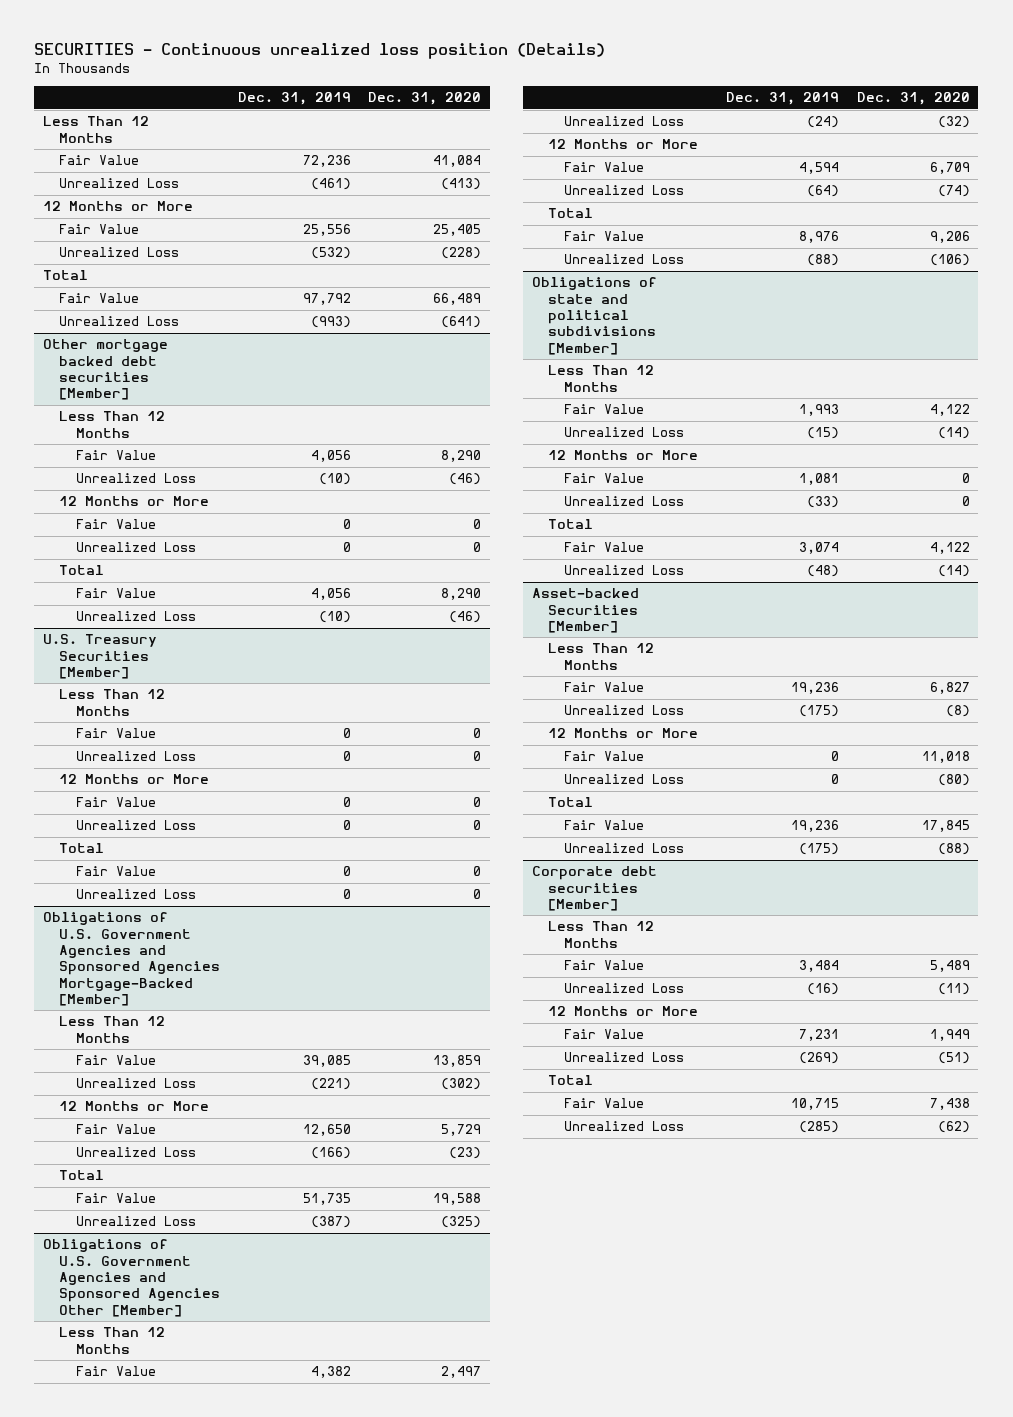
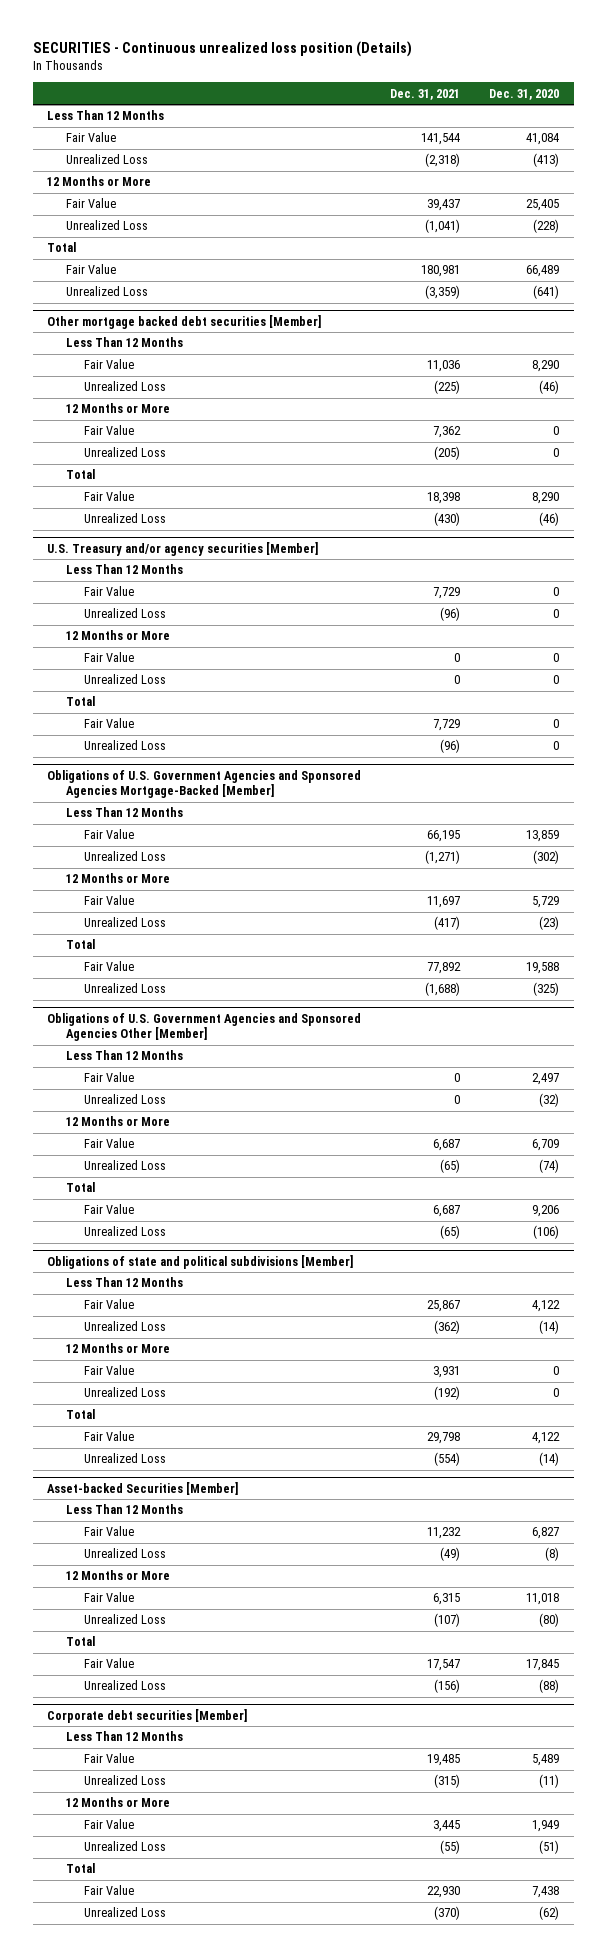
- | Dec. 31, 2019 | Dec. 31, 2020
+ | Dec. 31, 2021 | Dec. 31, 2020
- U.S. Treasury Securities [Member]
+ U.S. Treasury and/or agency securities [Member]

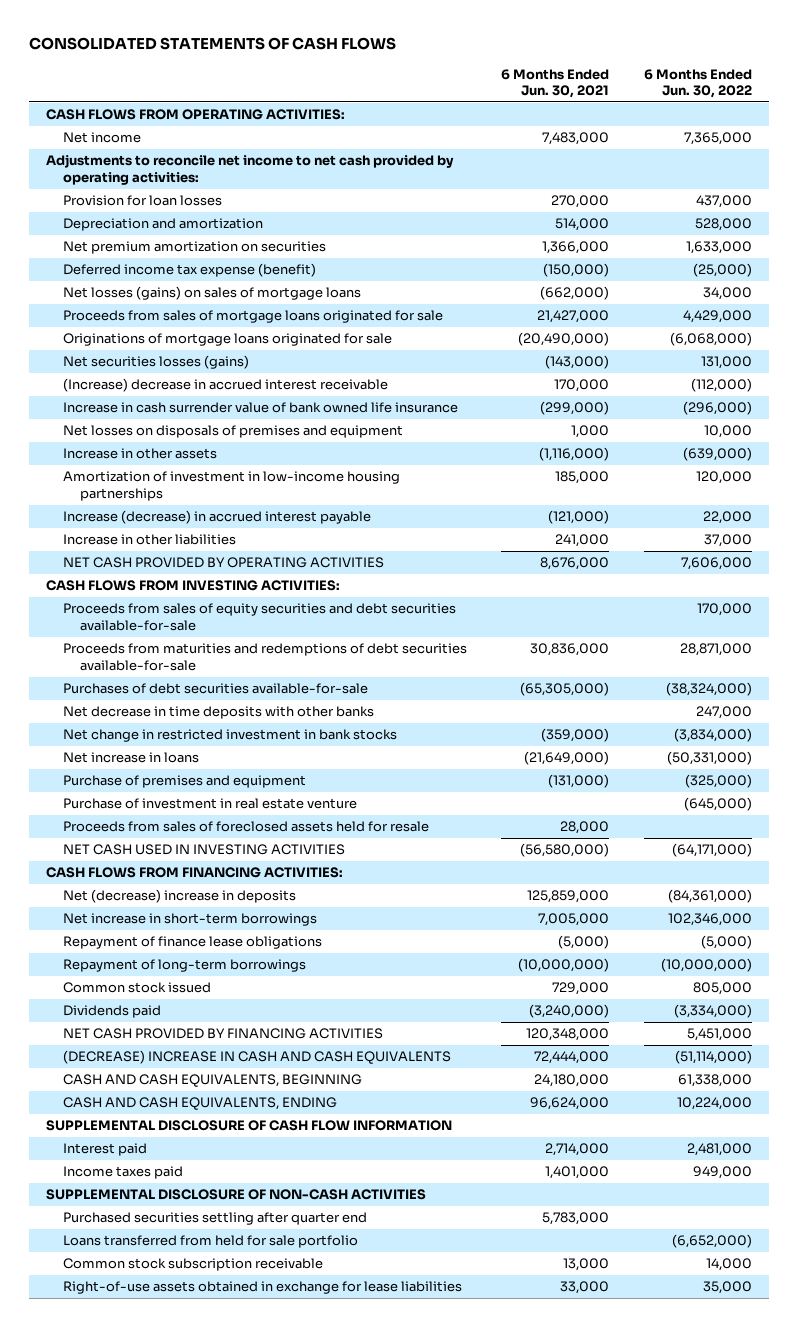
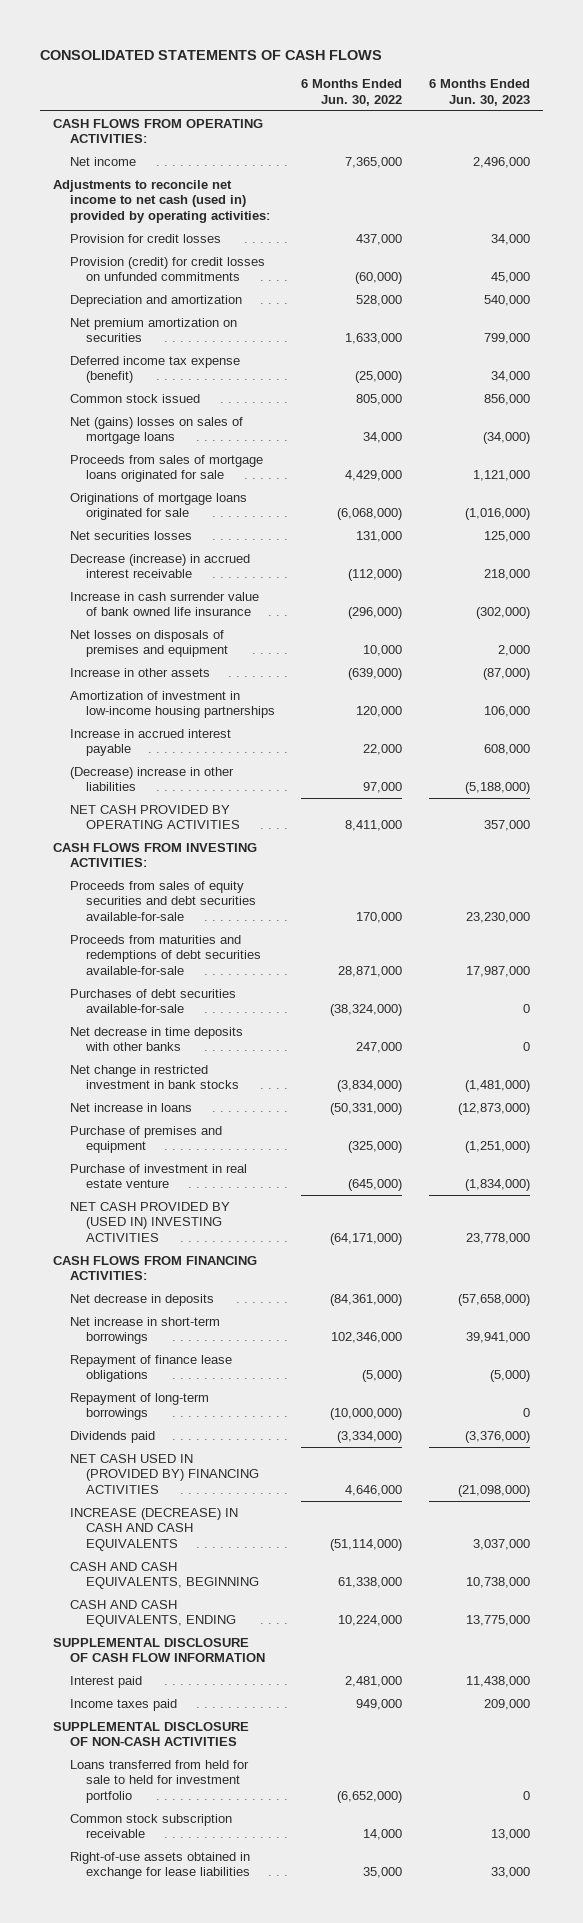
- | 6 Months Ended Jun. 30, 2021 | 6 Months Ended Jun. 30, 2022
+ | 6 Months Ended Jun. 30, 2022 | 6 Months Ended Jun. 30, 2023
- Adjustments to reconcile net income to net cash provided by operating activities:
- Provision for loan losses | 270,000 | 437,000
+ Adjustments to reconcile net income to net cash (used in) provided by operating activities:
+ Provision for credit losses | 437,000 | 34,000
+ Provision (credit) for credit losses on unfunded commitments | (60,000) | 45,000
- Net losses (gains) on sales of mortgage loans | (662,000) | 34,000
moved up: Common stock issued | 805,000 | 856,000
+ Net (gains) losses on sales of mortgage loans | 34,000 | (34,000)
- Net securities losses (gains) | (143,000) | 131,000
- (Increase) decrease in accrued interest receivable | 170,000 | (112,000)
+ Net securities losses | 131,000 | 125,000
+ Decrease (increase) in accrued interest receivable | (112,000) | 218,000
- Increase (decrease) in accrued interest payable | (121,000) | 22,000
- Increase in other liabilities | 241,000 | 37,000
- NET CASH PROVIDED BY OPERATING ACTIVITIES | 8,676,000 | 7,606,000
+ Increase in accrued interest payable | 22,000 | 608,000
+ (Decrease) increase in other liabilities | 97,000 | (5,188,000)
+ NET CASH PROVIDED BY OPERATING ACTIVITIES | 8,411,000 | 357,000
- Proceeds from sales of foreclosed assets held for resale | 28,000 |
- NET CASH USED IN INVESTING ACTIVITIES | (56,580,000) | (64,171,000)
+ NET CASH PROVIDED BY (USED IN) INVESTING ACTIVITIES | (64,171,000) | 23,778,000
- Net (decrease) increase in deposits | 125,859,000 | (84,361,000)
+ Net decrease in deposits | (84,361,000) | (57,658,000)
- NET CASH PROVIDED BY FINANCING ACTIVITIES | 120,348,000 | 5,451,000
- (DECREASE) INCREASE IN CASH AND CASH EQUIVALENTS | 72,444,000 | (51,114,000)
+ NET CASH USED IN (PROVIDED BY) FINANCING ACTIVITIES | 4,646,000 | (21,098,000)
+ INCREASE (DECREASE) IN CASH AND CASH EQUIVALENTS | (51,114,000) | 3,037,000
- Purchased securities settling after quarter end | 5,783,000 |
- Loans transferred from held for sale portfolio | | (6,652,000)
+ Loans transferred from held for sale to held for investment portfolio | (6,652,000) | 0

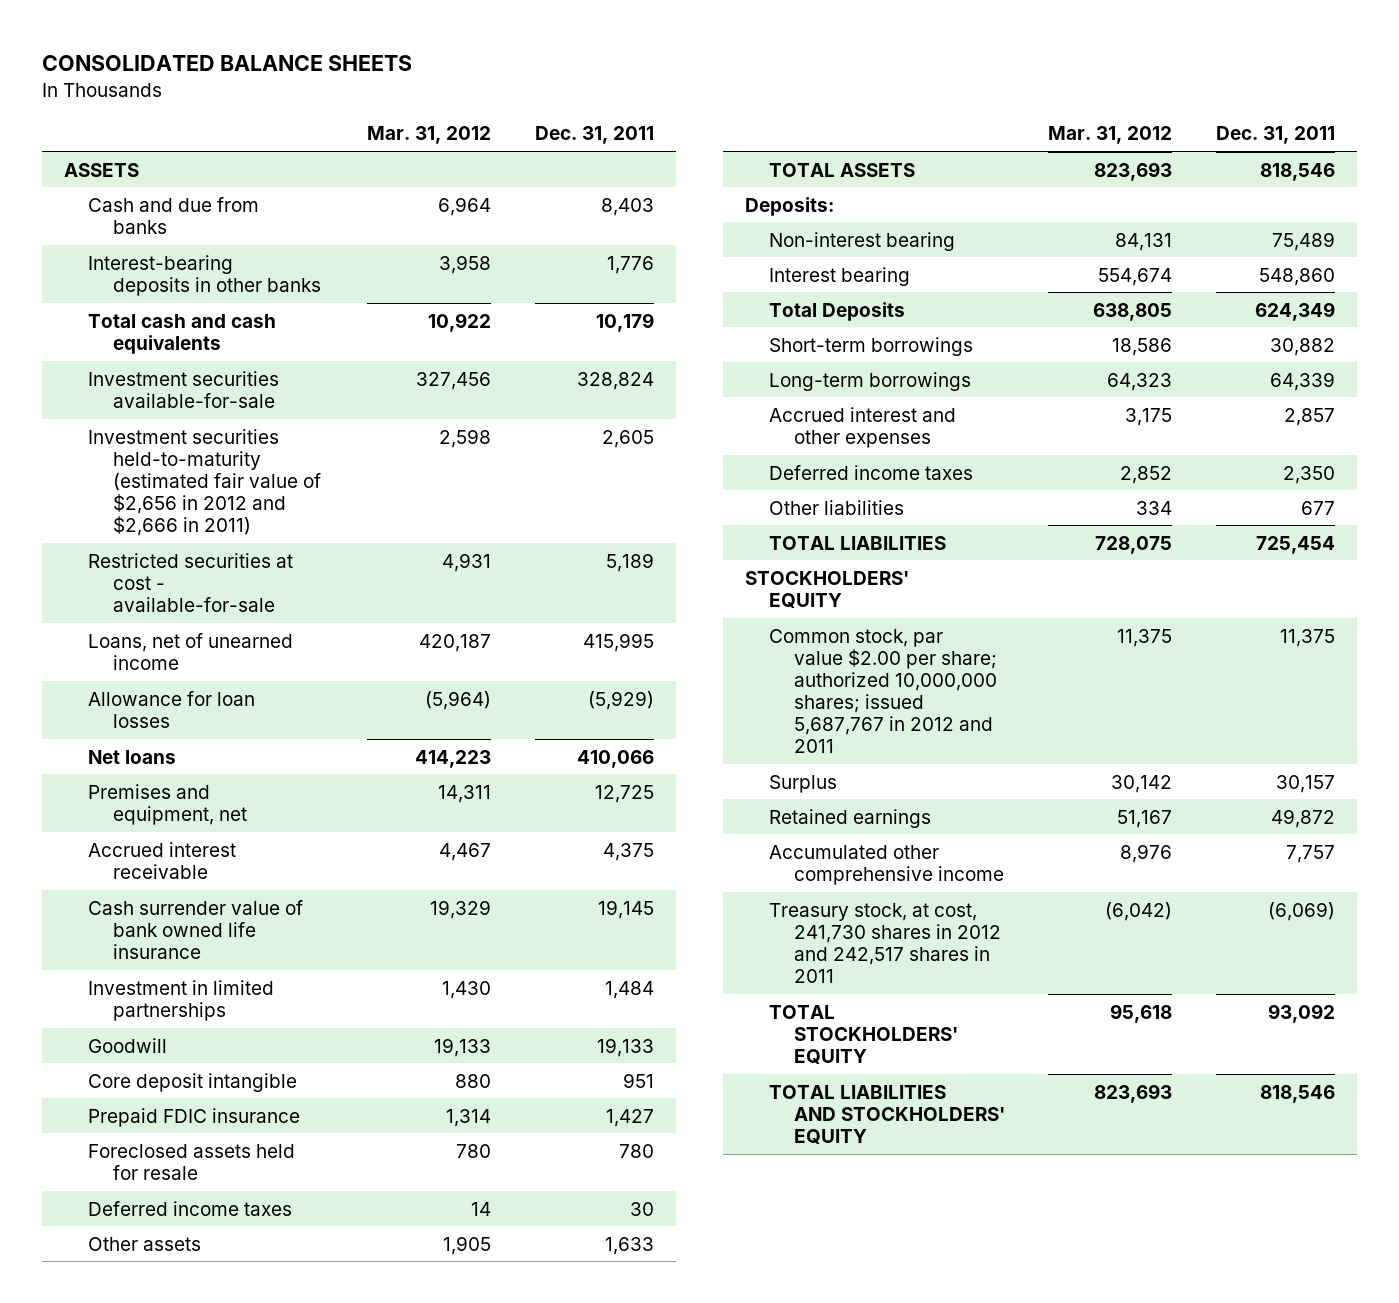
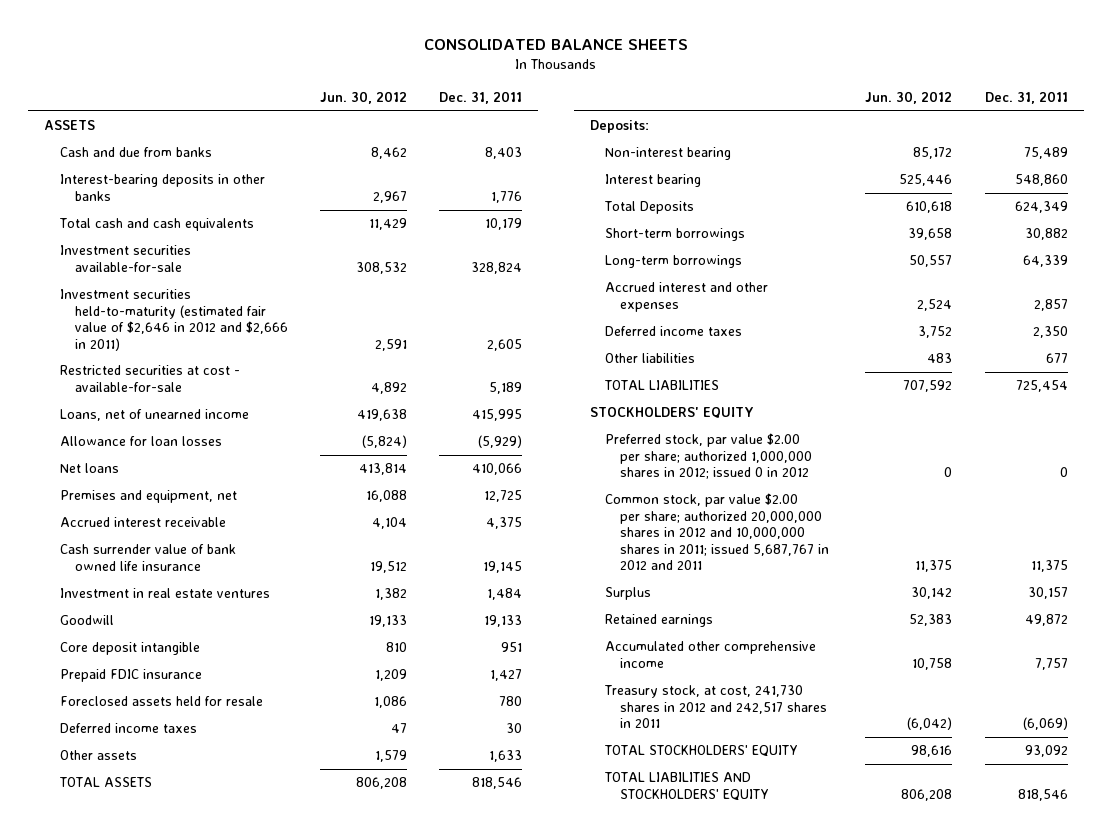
- | Mar. 31, 2012 | Dec. 31, 2011
+ | Jun. 30, 2012 | Dec. 31, 2011
- Investment securities held-to-maturity (estimated fair value of $2,656 in 2012 and $2,666 in 2011) | 2,598 | 2,605
+ Investment securities held-to-maturity (estimated fair value of $2,646 in 2012 and $2,666 in 2011) | 2,591 | 2,605
- Investment in limited partnerships | 1,430 | 1,484
+ Investment in real estate ventures | 1,382 | 1,484
- Common stock, par value $2.00 per share; authorized 10,000,000 shares; issued 5,687,767 in 2012 and 2011 | 11,375 | 11,375
+ Preferred stock, par value $2.00 per share; authorized 1,000,000 shares in 2012; issued 0 in 2012 | 0 | 0
+ Common stock, par value $2.00 per share; authorized 20,000,000 shares in 2012 and 10,000,000 shares in 2011; issued 5,687,767 in 2012 and 2011 | 11,375 | 11,375

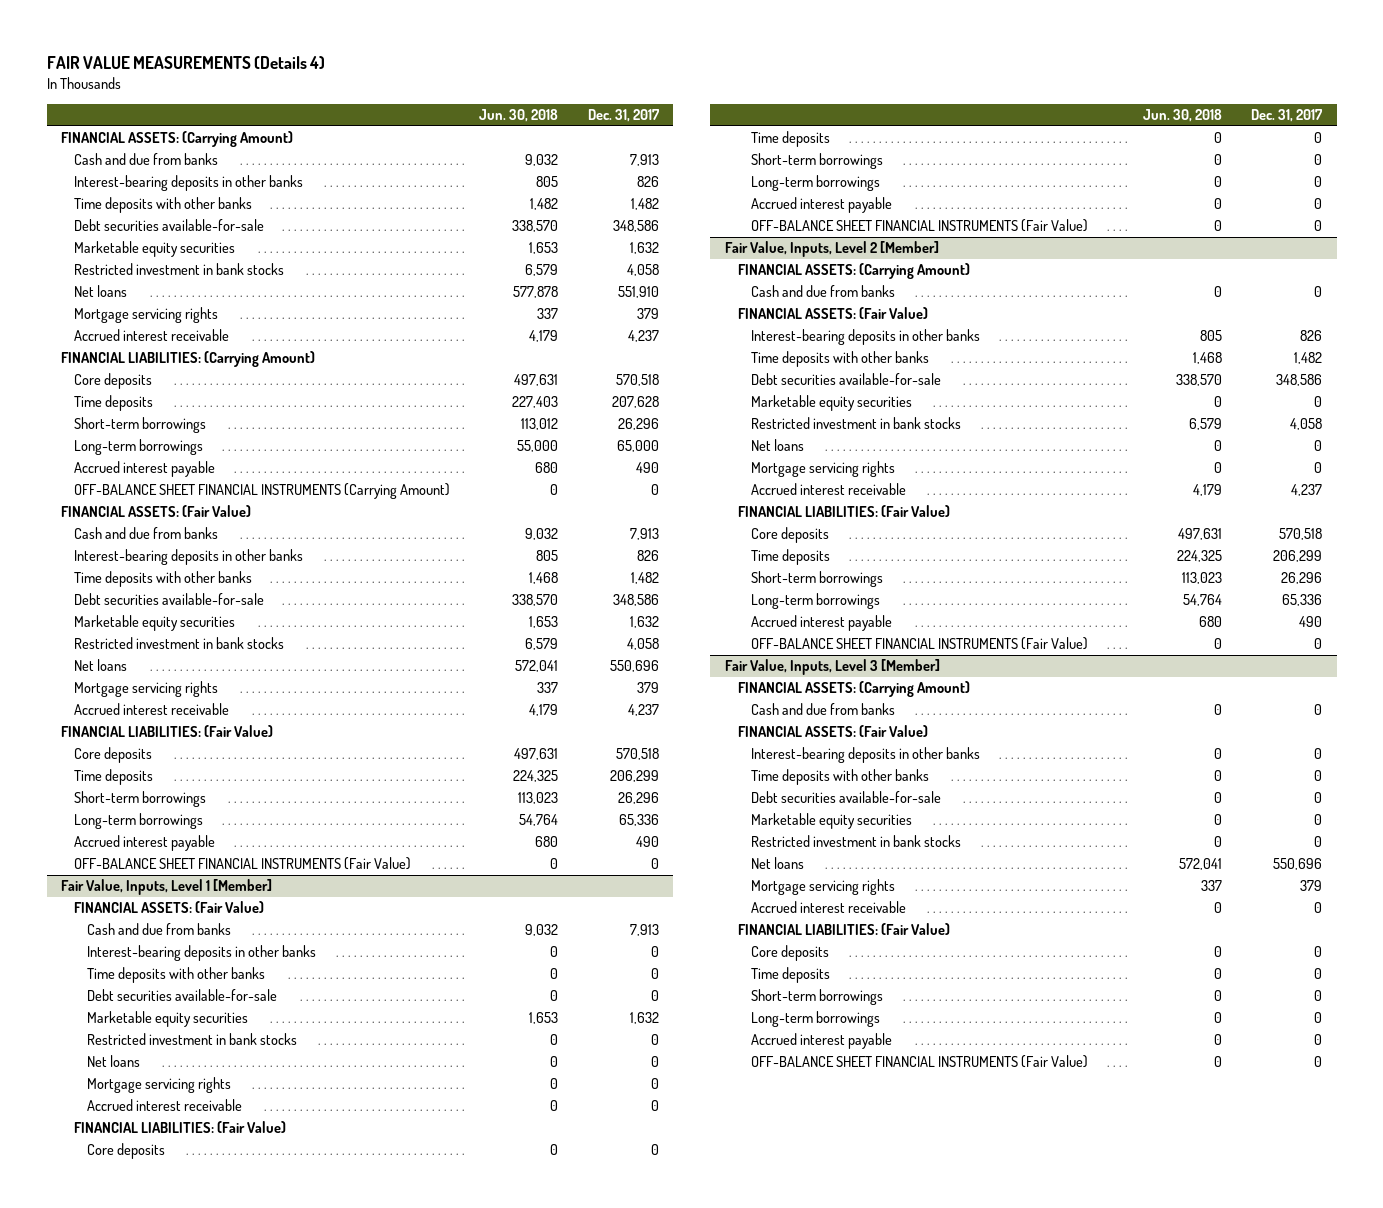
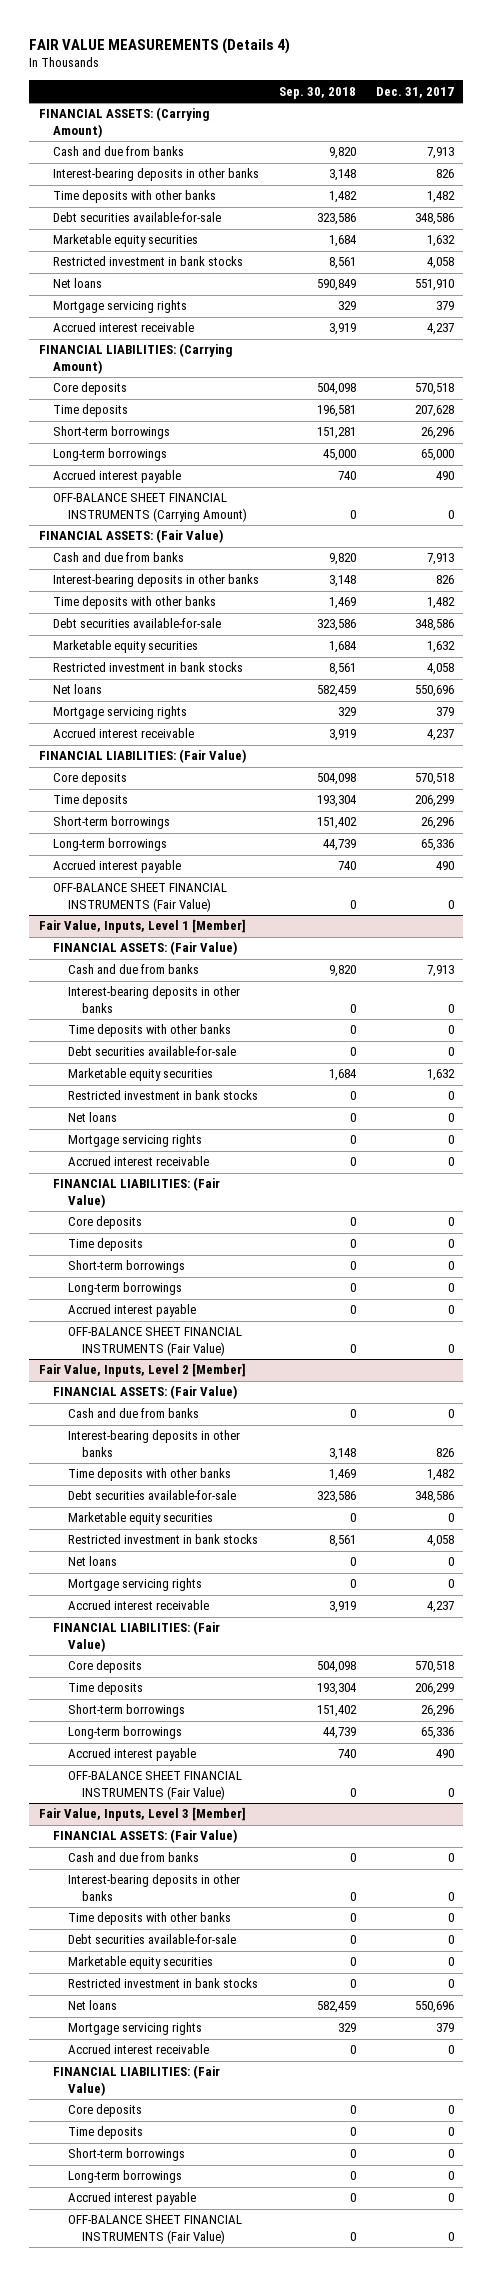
- | Jun. 30, 2018 | Dec. 31, 2017
+ | Sep. 30, 2018 | Dec. 31, 2017
@ Fair Value, Inputs, Level 2 [Member]
- FINANCIAL ASSETS: (Carrying Amount)
moved down: Cash and due from banks | 0 | 0
@ Fair Value, Inputs, Level 3 [Member]
- FINANCIAL ASSETS: (Carrying Amount)
moved down: Cash and due from banks | 0 | 0

